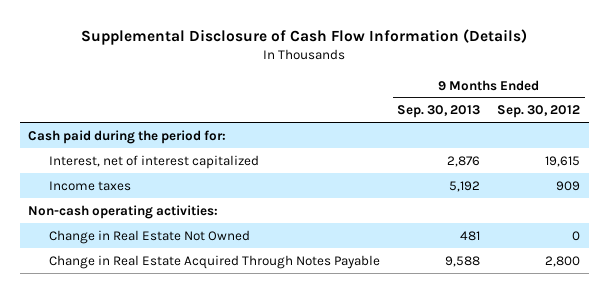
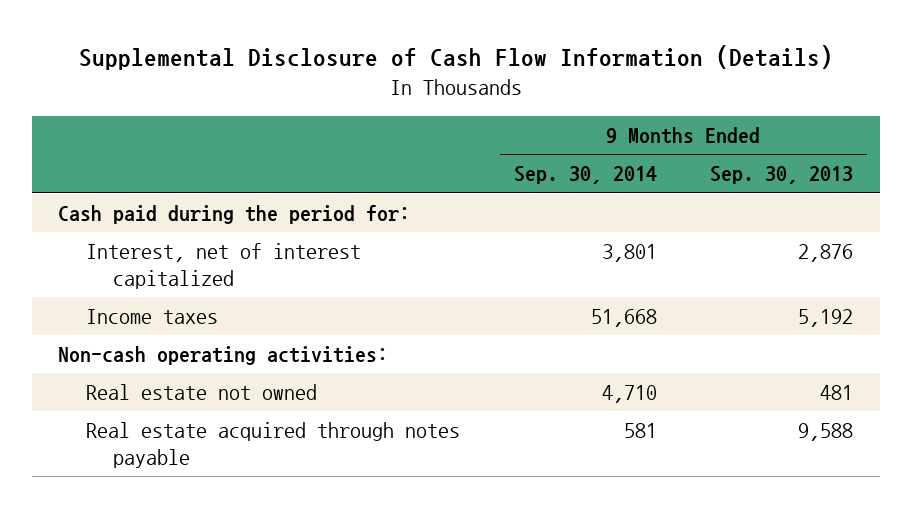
- | 9 Months Ended Sep. 30, 2013 | 9 Months Ended Sep. 30, 2012
+ | 9 Months Ended Sep. 30, 2014 | 9 Months Ended Sep. 30, 2013
- Change in Real Estate Not Owned | 481 | 0
- Change in Real Estate Acquired Through Notes Payable | 9,588 | 2,800
+ Real estate not owned | 4,710 | 481
+ Real estate acquired through notes payable | 581 | 9,588

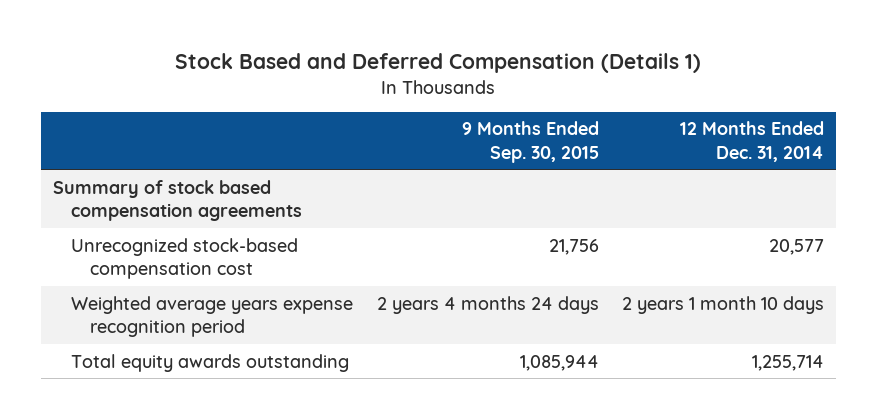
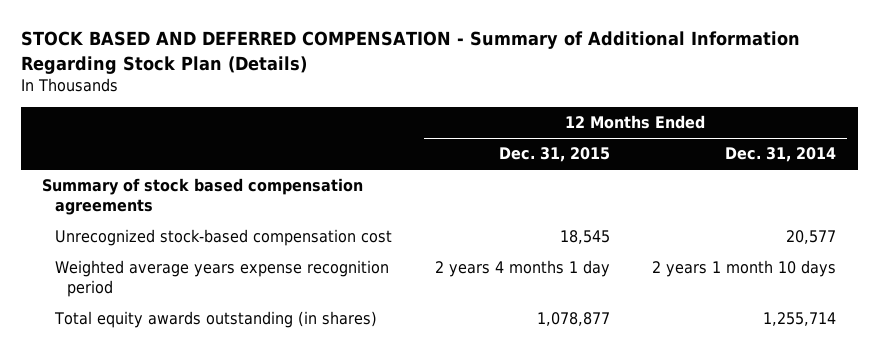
- Stock Based and Deferred Compensation (Details 1)
+ STOCK BASED AND DEFERRED COMPENSATION - Summary of Additional Information Regarding Stock Plan (Details)
- | 9 Months Ended Sep. 30, 2015 | 12 Months Ended Dec. 31, 2014
+ | 12 Months Ended Dec. 31, 2015 | 12 Months Ended Dec. 31, 2014
- Total equity awards outstanding | 1,085,944 | 1,255,714
+ Total equity awards outstanding (in shares) | 1,078,877 | 1,255,714

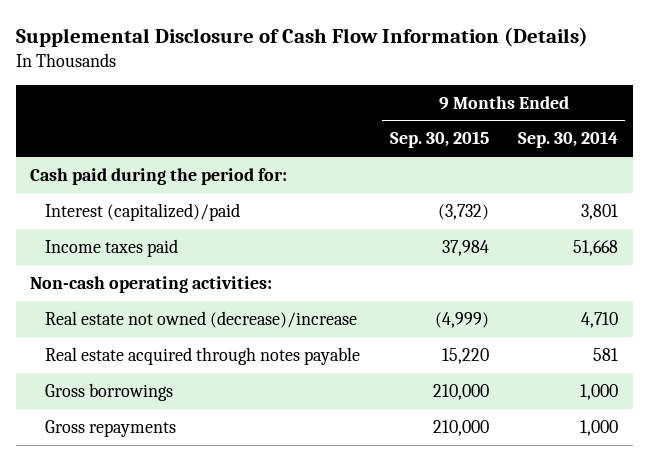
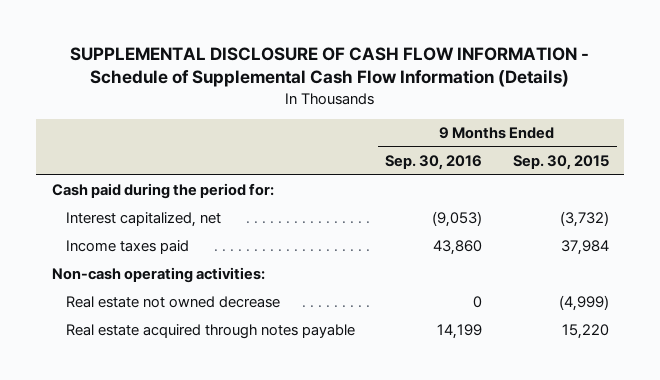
- Supplemental Disclosure of Cash Flow Information (Details)
+ SUPPLEMENTAL DISCLOSURE OF CASH FLOW INFORMATION - Schedule of Supplemental Cash Flow Information (Details)
- | 9 Months Ended Sep. 30, 2015 | 9 Months Ended Sep. 30, 2014
+ | 9 Months Ended Sep. 30, 2016 | 9 Months Ended Sep. 30, 2015
- Interest (capitalized)/paid | (3,732) | 3,801
+ Interest capitalized, net | (9,053) | (3,732)
- Real estate not owned (decrease)/increase | (4,999) | 4,710
+ Real estate not owned decrease | 0 | (4,999)
- Gross borrowings | 210,000 | 1,000
- Gross repayments | 210,000 | 1,000

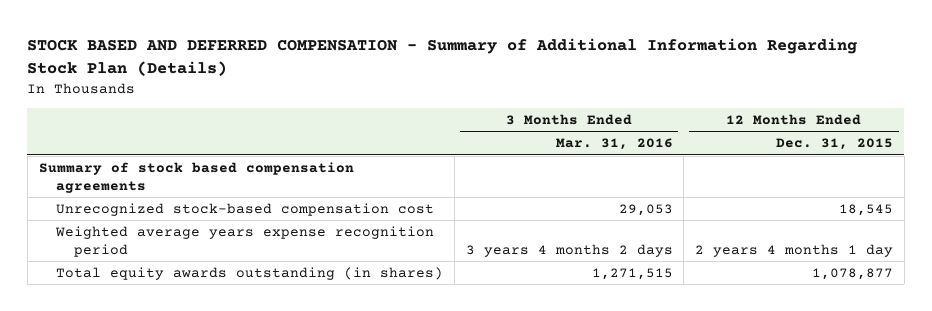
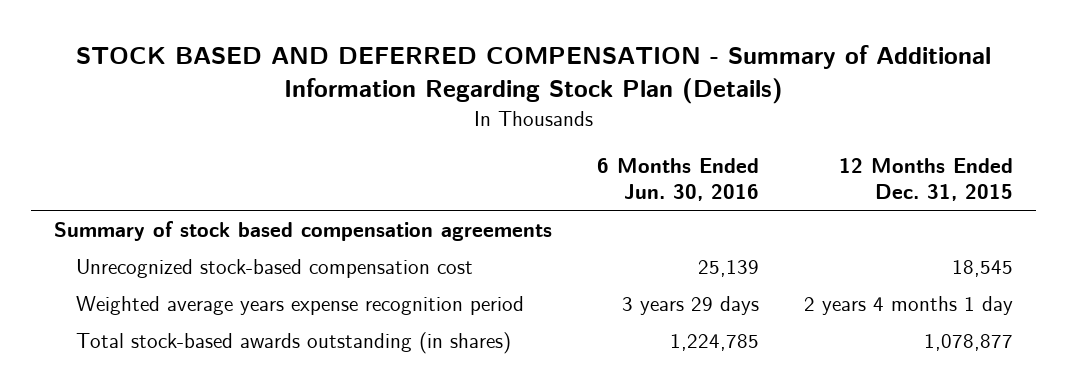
- | 3 Months Ended Mar. 31, 2016 | 12 Months Ended Dec. 31, 2015
+ | 6 Months Ended Jun. 30, 2016 | 12 Months Ended Dec. 31, 2015
- Total equity awards outstanding (in shares) | 1,271,515 | 1,078,877
+ Total stock-based awards outstanding (in shares) | 1,224,785 | 1,078,877

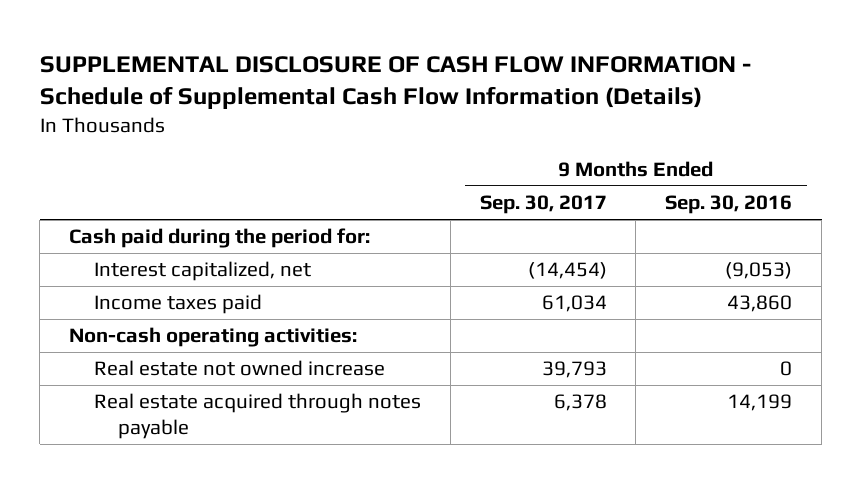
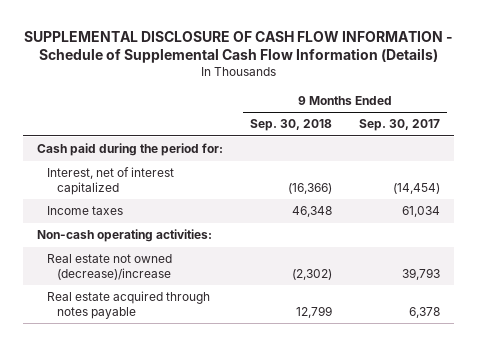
- | 9 Months Ended Sep. 30, 2017 | 9 Months Ended Sep. 30, 2016
+ | 9 Months Ended Sep. 30, 2018 | 9 Months Ended Sep. 30, 2017
- Interest capitalized, net | (14,454) | (9,053)
- Income taxes paid | 61,034 | 43,860
+ Interest, net of interest capitalized | (16,366) | (14,454)
+ Income taxes | 46,348 | 61,034
- Real estate not owned increase | 39,793 | 0
+ Real estate not owned (decrease)/increase | (2,302) | 39,793

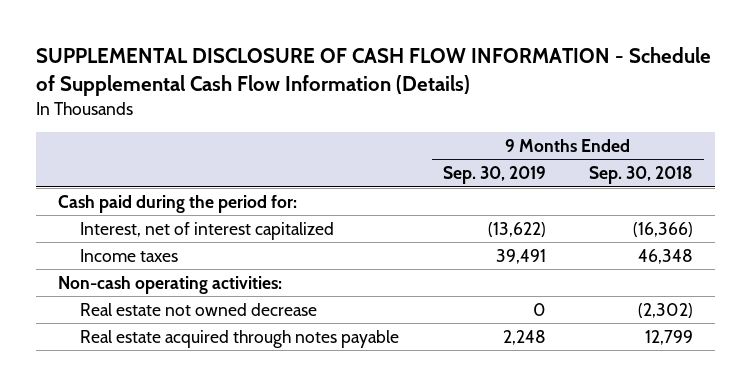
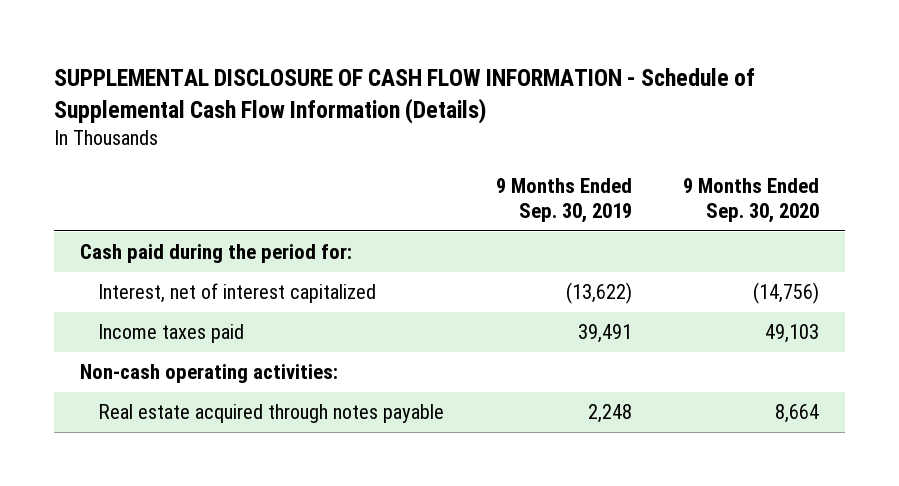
- | 9 Months Ended Sep. 30, 2019 | 9 Months Ended Sep. 30, 2018
+ | 9 Months Ended Sep. 30, 2019 | 9 Months Ended Sep. 30, 2020
- Income taxes | 39,491 | 46,348
+ Income taxes paid | 39,491 | 49,103
- Real estate not owned decrease | 0 | (2,302)

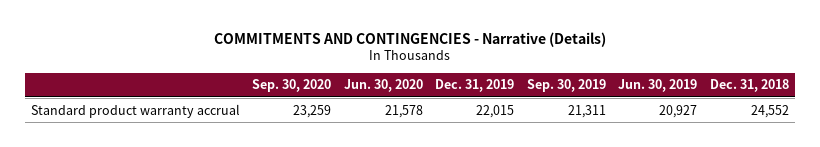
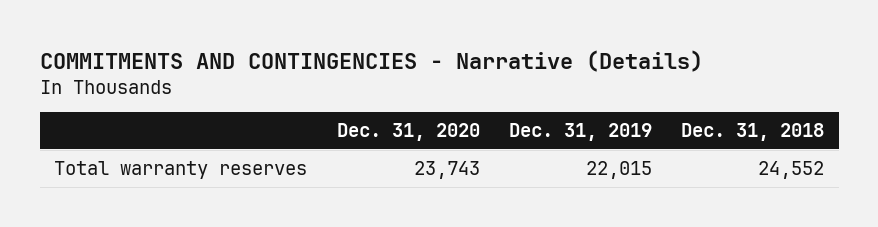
- | Sep. 30, 2020 | Jun. 30, 2020 | Dec. 31, 2019 | Sep. 30, 2019 | Jun. 30, 2019 | Dec. 31, 2018
+ | Dec. 31, 2020 | Dec. 31, 2019 | Dec. 31, 2018
- Standard product warranty accrual | 23,259 | 21,578 | 22,015 | 21,311 | 20,927 | 24,552
+ Total warranty reserves | 23,743 | 22,015 | 24,552

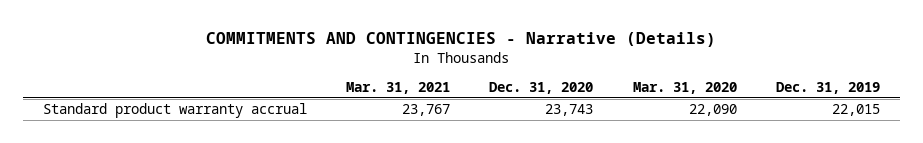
- | Dec. 31, 2020 | Dec. 31, 2019 | Dec. 31, 2018
+ | Mar. 31, 2021 | Dec. 31, 2020 | Mar. 31, 2020 | Dec. 31, 2019
- Total warranty reserves | 23,743 | 22,015 | 24,552
+ Standard product warranty accrual | 23,767 | 23,743 | 22,090 | 22,015

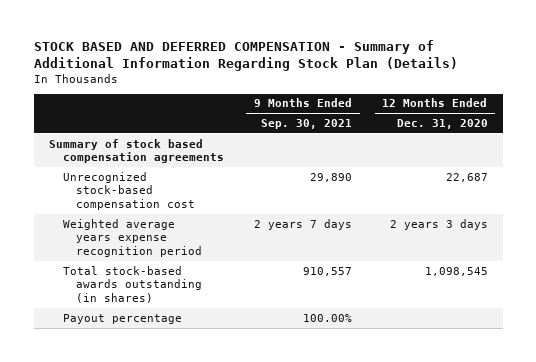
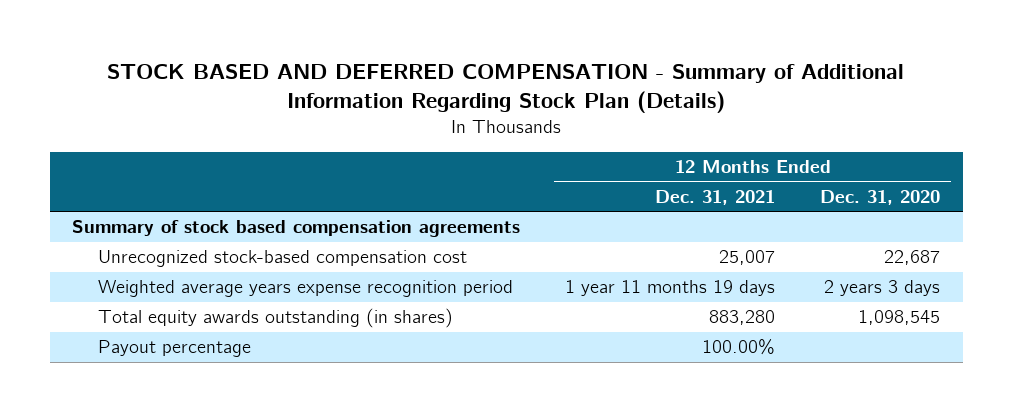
- | 9 Months Ended Sep. 30, 2021 | 12 Months Ended Dec. 31, 2020
+ | 12 Months Ended Dec. 31, 2021 | 12 Months Ended Dec. 31, 2020
- Total stock-based awards outstanding (in shares) | 910,557 | 1,098,545
+ Total equity awards outstanding (in shares) | 883,280 | 1,098,545

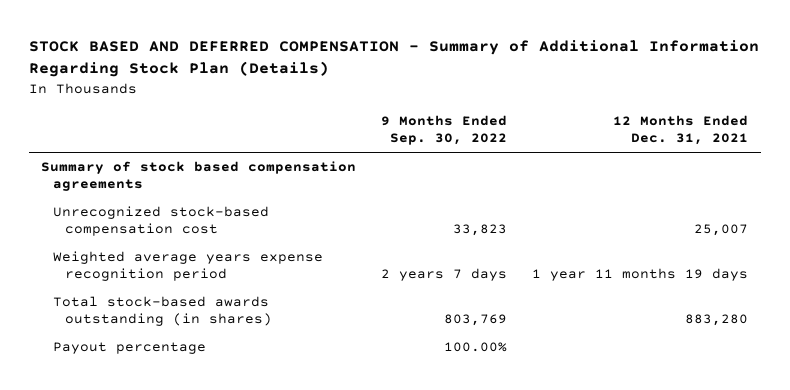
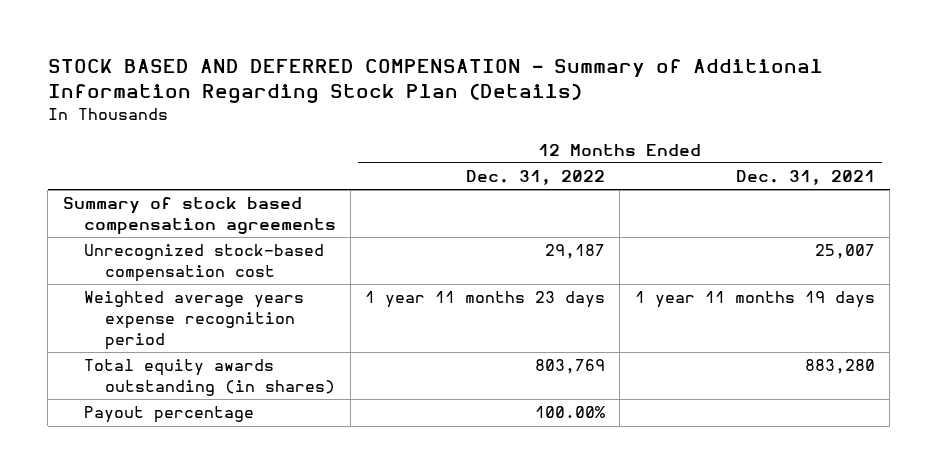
- | 9 Months Ended Sep. 30, 2022 | 12 Months Ended Dec. 31, 2021
+ | 12 Months Ended Dec. 31, 2022 | 12 Months Ended Dec. 31, 2021
- Total stock-based awards outstanding (in shares) | 803,769 | 883,280
+ Total equity awards outstanding (in shares) | 803,769 | 883,280

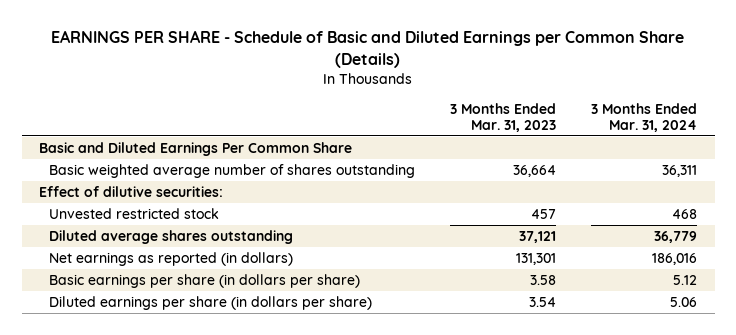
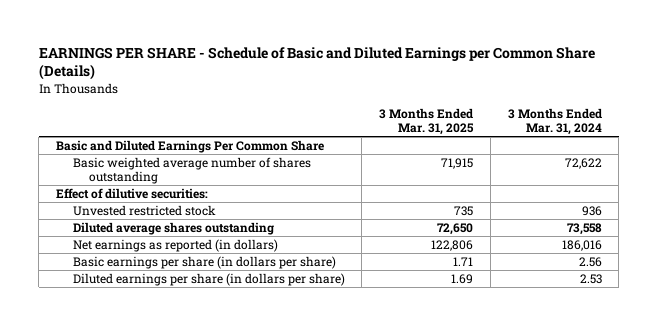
- | 3 Months Ended Mar. 31, 2023 | 3 Months Ended Mar. 31, 2024
+ | 3 Months Ended Mar. 31, 2025 | 3 Months Ended Mar. 31, 2024
- Basic weighted average number of shares outstanding | 36,664 | 36,311
+ Basic weighted average number of shares outstanding | 71,915 | 72,622
- Unvested restricted stock | 457 | 468
- Diluted average shares outstanding | 37,121 | 36,779
+ Unvested restricted stock | 735 | 936
+ Diluted average shares outstanding | 72,650 | 73,558
- Basic earnings per share (in dollars per share) | 3.58 | 5.12
- Diluted earnings per share (in dollars per share) | 3.54 | 5.06
+ Basic earnings per share (in dollars per share) | 1.71 | 2.56
+ Diluted earnings per share (in dollars per share) | 1.69 | 2.53

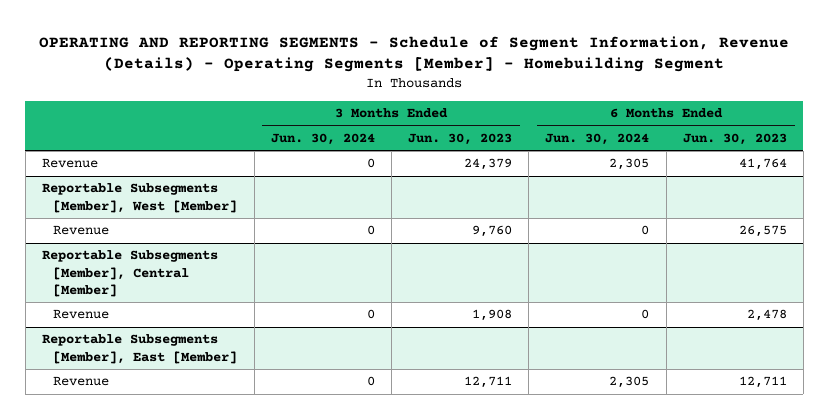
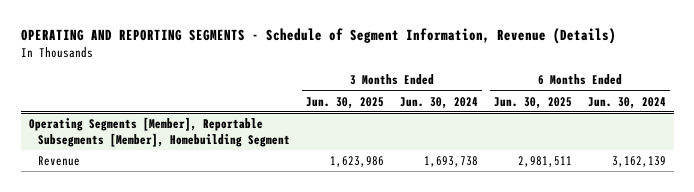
- OPERATING AND REPORTING SEGMENTS - Schedule of Segment Information, Revenue (Details) - Operating Segments [Member] - Homebuilding Segment
+ OPERATING AND REPORTING SEGMENTS - Schedule of Segment Information, Revenue (Details)
- | 3 Months Ended Jun. 30, 2024 | 3 Months Ended Jun. 30, 2023 | 6 Months Ended Jun. 30, 2024 | 6 Months Ended Jun. 30, 2023
+ | 3 Months Ended Jun. 30, 2025 | 3 Months Ended Jun. 30, 2024 | 6 Months Ended Jun. 30, 2025 | 6 Months Ended Jun. 30, 2024
- Revenue | 0 | 24,379 | 2,305 | 41,764
- Reportable Subsegments [Member], West [Member]
- Revenue | 0 | 9,760 | 0 | 26,575
- Reportable Subsegments [Member], Central [Member]
- Revenue | 0 | 1,908 | 0 | 2,478
- Reportable Subsegments [Member], East [Member]
- Revenue | 0 | 12,711 | 2,305 | 12,711
+ Operating Segments [Member], Reportable Subsegments [Member], Homebuilding Segment
+ Revenue | 1,623,986 | 1,693,738 | 2,981,511 | 3,162,139

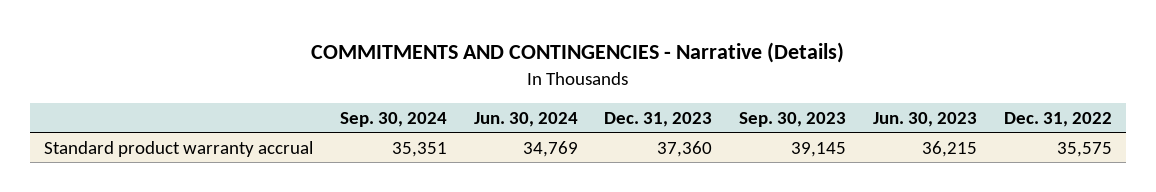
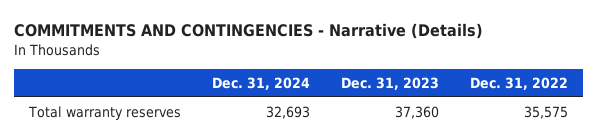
- | Sep. 30, 2024 | Jun. 30, 2024 | Dec. 31, 2023 | Sep. 30, 2023 | Jun. 30, 2023 | Dec. 31, 2022
+ | Dec. 31, 2024 | Dec. 31, 2023 | Dec. 31, 2022
- Standard product warranty accrual | 35,351 | 34,769 | 37,360 | 39,145 | 36,215 | 35,575
+ Total warranty reserves | 32,693 | 37,360 | 35,575

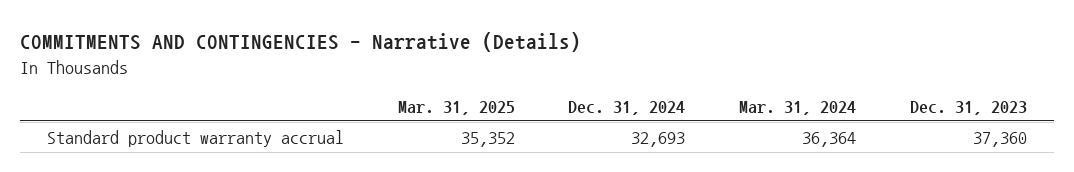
- | Dec. 31, 2024 | Dec. 31, 2023 | Dec. 31, 2022
+ | Mar. 31, 2025 | Dec. 31, 2024 | Mar. 31, 2024 | Dec. 31, 2023
- Total warranty reserves | 32,693 | 37,360 | 35,575
+ Standard product warranty accrual | 35,352 | 32,693 | 36,364 | 37,360

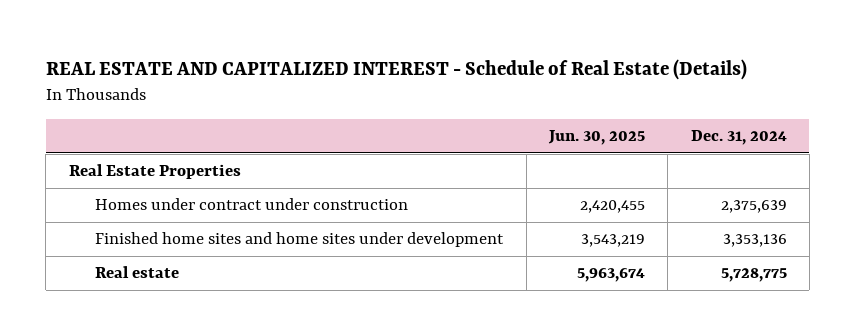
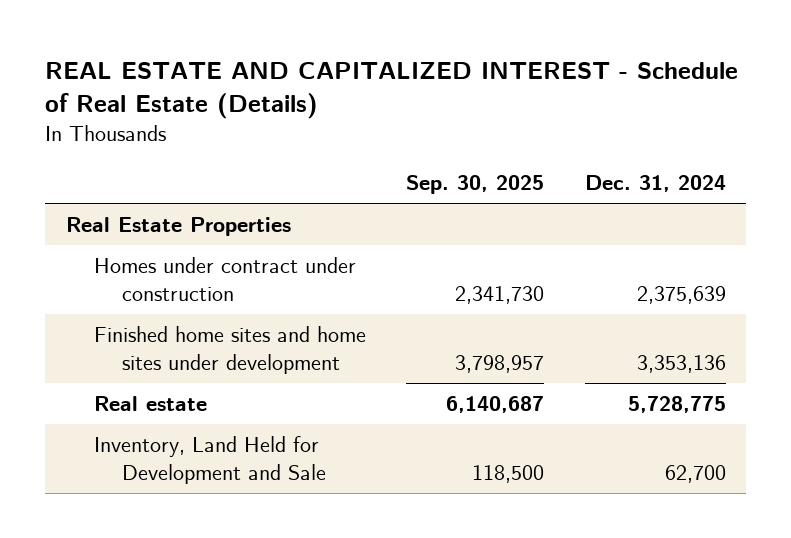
- | Jun. 30, 2025 | Dec. 31, 2024
+ | Sep. 30, 2025 | Dec. 31, 2024
+ Inventory, Land Held for Development and Sale | 118,500 | 62,700

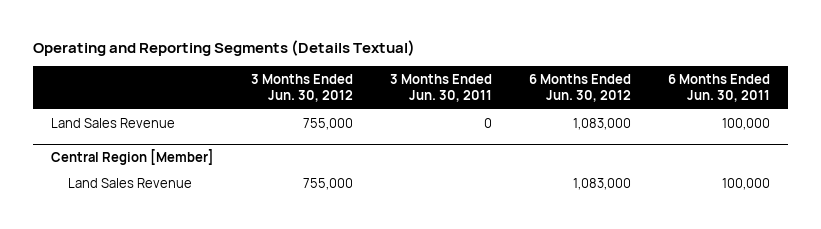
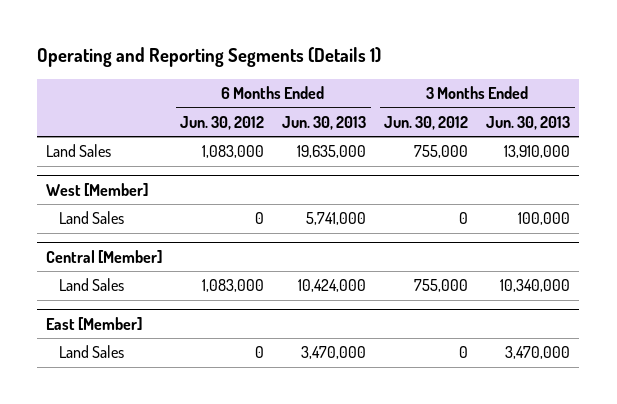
- Operating and Reporting Segments (Details Textual)
+ Operating and Reporting Segments (Details 1)
- | 3 Months Ended Jun. 30, 2012 | 3 Months Ended Jun. 30, 2011 | 6 Months Ended Jun. 30, 2012 | 6 Months Ended Jun. 30, 2011
+ | 6 Months Ended Jun. 30, 2012 | 6 Months Ended Jun. 30, 2013 | 3 Months Ended Jun. 30, 2012 | 3 Months Ended Jun. 30, 2013
- Land Sales Revenue | 755,000 | 0 | 1,083,000 | 100,000
- Central Region [Member]
- Land Sales Revenue | 755,000 | | 1,083,000 | 100,000
+ Land Sales | 1,083,000 | 19,635,000 | 755,000 | 13,910,000
+ West [Member]
+ Land Sales | 0 | 5,741,000 | 0 | 100,000
+ Central [Member]
+ Land Sales | 1,083,000 | 10,424,000 | 755,000 | 10,340,000
+ East [Member]
+ Land Sales | 0 | 3,470,000 | 0 | 3,470,000

